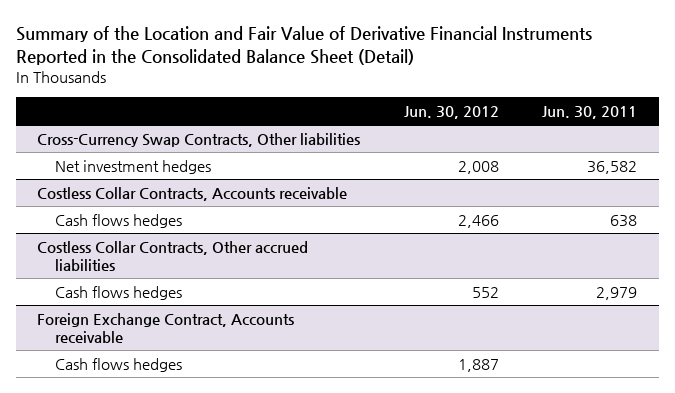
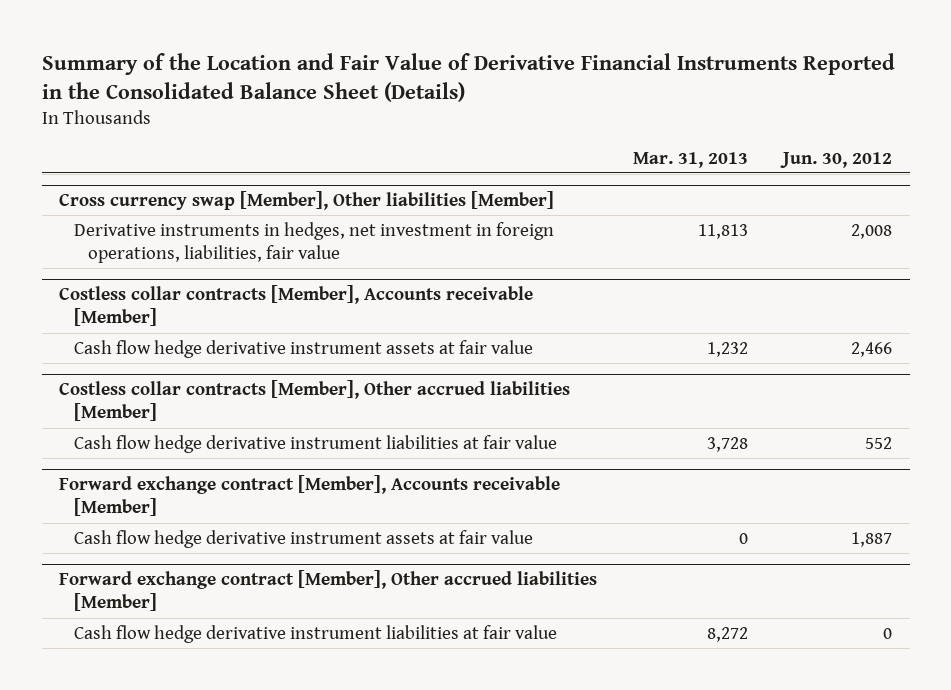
- Summary of the Location and Fair Value of Derivative Financial Instruments Reported in the Consolidated Balance Sheet (Detail)
+ Summary of the Location and Fair Value of Derivative Financial Instruments Reported in the Consolidated Balance Sheet (Details)
- | Jun. 30, 2012 | Jun. 30, 2011
+ | Mar. 31, 2013 | Jun. 30, 2012
- Cross-Currency Swap Contracts, Other liabilities
- Net investment hedges | 2,008 | 36,582
- Costless Collar Contracts, Accounts receivable
- Cash flows hedges | 2,466 | 638
- Costless Collar Contracts, Other accrued liabilities
- Cash flows hedges | 552 | 2,979
- Foreign Exchange Contract, Accounts receivable
- Cash flows hedges | 1,887 |
+ Cross currency swap [Member], Other liabilities [Member]
+ Derivative instruments in hedges, net investment in foreign operations, liabilities, fair value | 11,813 | 2,008
+ Costless collar contracts [Member], Accounts receivable [Member]
+ Cash flow hedge derivative instrument assets at fair value | 1,232 | 2,466
+ Costless collar contracts [Member], Other accrued liabilities [Member]
+ Cash flow hedge derivative instrument liabilities at fair value | 3,728 | 552
+ Forward exchange contract [Member], Accounts receivable [Member]
+ Cash flow hedge derivative instrument assets at fair value | 0 | 1,887
+ Forward exchange contract [Member], Other accrued liabilities [Member]
+ Cash flow hedge derivative instrument liabilities at fair value | 8,272 | 0

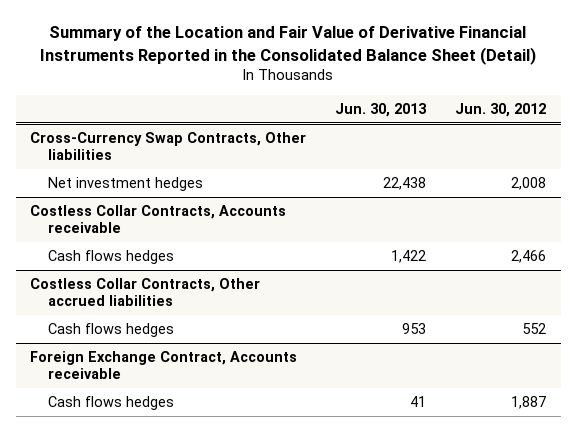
- Summary of the Location and Fair Value of Derivative Financial Instruments Reported in the Consolidated Balance Sheet (Details)
+ Summary of the Location and Fair Value of Derivative Financial Instruments Reported in the Consolidated Balance Sheet (Detail)
- | Mar. 31, 2013 | Jun. 30, 2012
+ | Jun. 30, 2013 | Jun. 30, 2012
- Cross currency swap [Member], Other liabilities [Member]
- Derivative instruments in hedges, net investment in foreign operations, liabilities, fair value | 11,813 | 2,008
- Costless collar contracts [Member], Accounts receivable [Member]
- Cash flow hedge derivative instrument assets at fair value | 1,232 | 2,466
- Costless collar contracts [Member], Other accrued liabilities [Member]
- Cash flow hedge derivative instrument liabilities at fair value | 3,728 | 552
- Forward exchange contract [Member], Accounts receivable [Member]
- Cash flow hedge derivative instrument assets at fair value | 0 | 1,887
- Forward exchange contract [Member], Other accrued liabilities [Member]
- Cash flow hedge derivative instrument liabilities at fair value | 8,272 | 0
+ Cross-Currency Swap Contracts, Other liabilities
+ Net investment hedges | 22,438 | 2,008
+ Costless Collar Contracts, Accounts receivable
+ Cash flows hedges | 1,422 | 2,466
+ Costless Collar Contracts, Other accrued liabilities
+ Cash flows hedges | 953 | 552
+ Foreign Exchange Contract, Accounts receivable
+ Cash flows hedges | 41 | 1,887

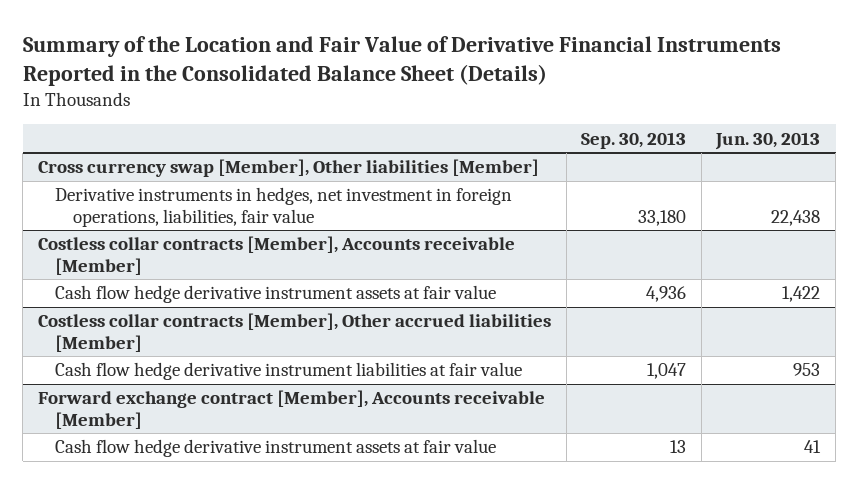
- Summary of the Location and Fair Value of Derivative Financial Instruments Reported in the Consolidated Balance Sheet (Detail)
+ Summary of the Location and Fair Value of Derivative Financial Instruments Reported in the Consolidated Balance Sheet (Details)
- | Jun. 30, 2013 | Jun. 30, 2012
+ | Sep. 30, 2013 | Jun. 30, 2013
- Cross-Currency Swap Contracts, Other liabilities
- Net investment hedges | 22,438 | 2,008
- Costless Collar Contracts, Accounts receivable
- Cash flows hedges | 1,422 | 2,466
- Costless Collar Contracts, Other accrued liabilities
- Cash flows hedges | 953 | 552
- Foreign Exchange Contract, Accounts receivable
- Cash flows hedges | 41 | 1,887
+ Cross currency swap [Member], Other liabilities [Member]
+ Derivative instruments in hedges, net investment in foreign operations, liabilities, fair value | 33,180 | 22,438
+ Costless collar contracts [Member], Accounts receivable [Member]
+ Cash flow hedge derivative instrument assets at fair value | 4,936 | 1,422
+ Costless collar contracts [Member], Other accrued liabilities [Member]
+ Cash flow hedge derivative instrument liabilities at fair value | 1,047 | 953
+ Forward exchange contract [Member], Accounts receivable [Member]
+ Cash flow hedge derivative instrument assets at fair value | 13 | 41

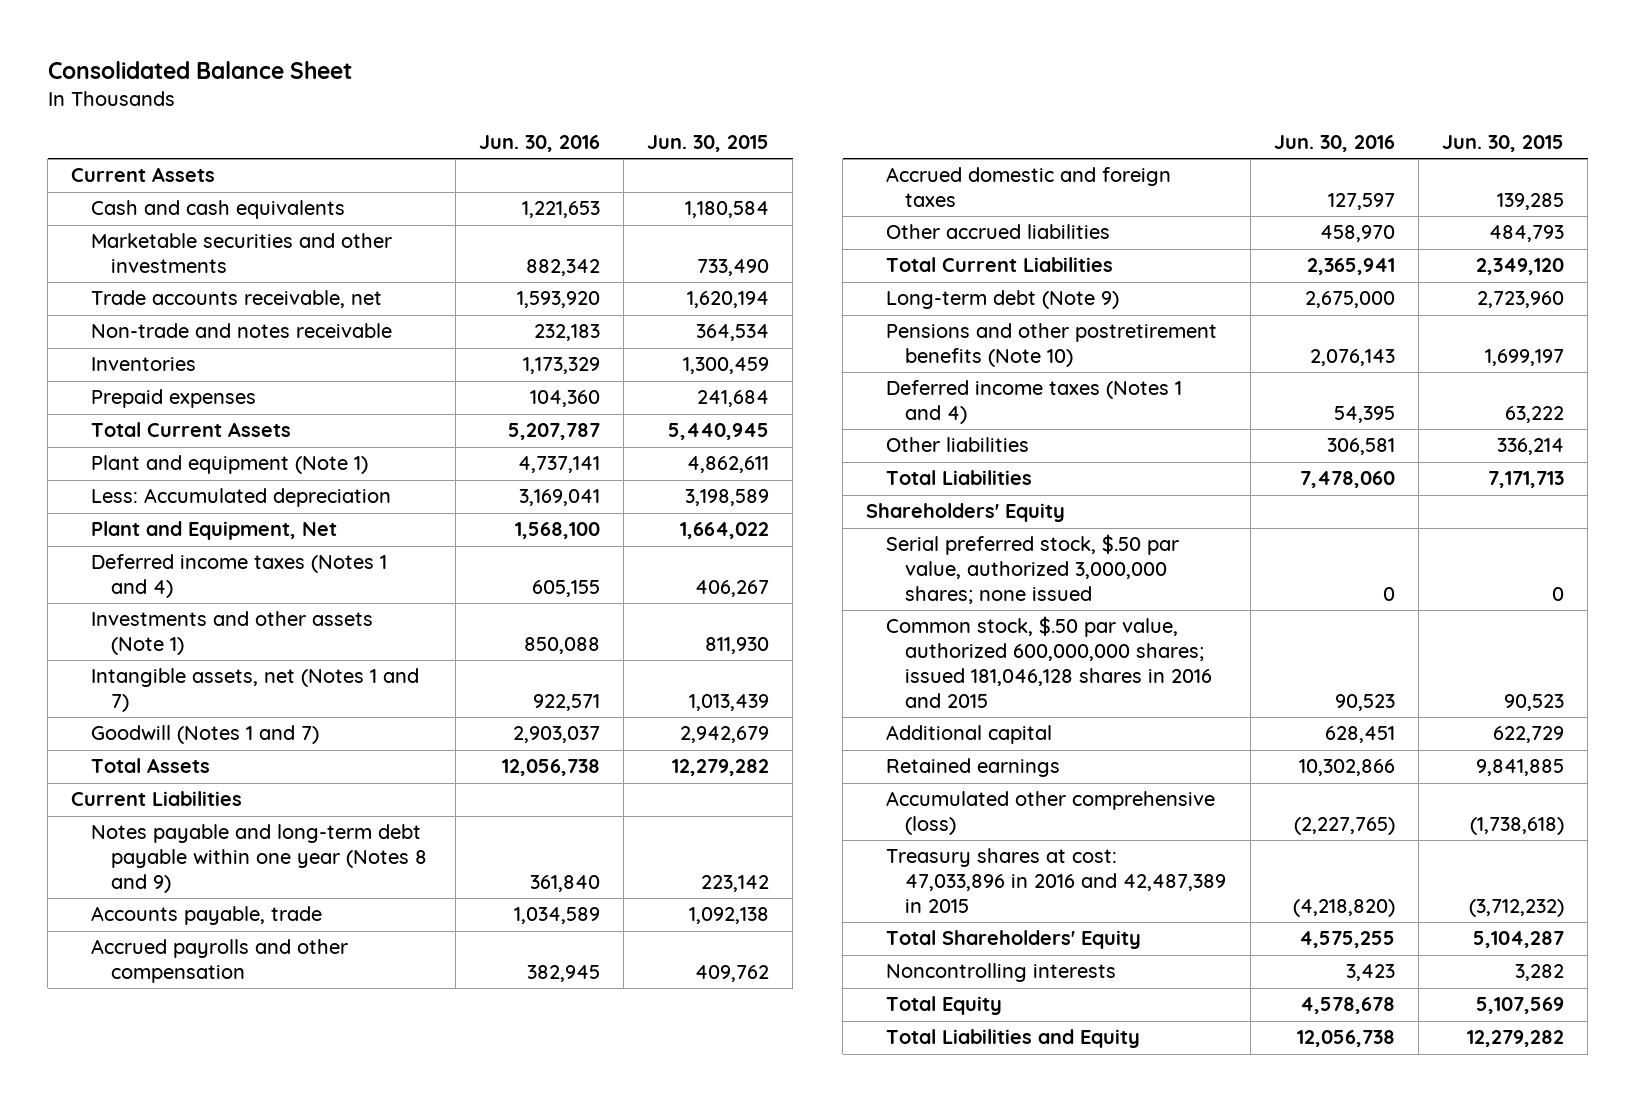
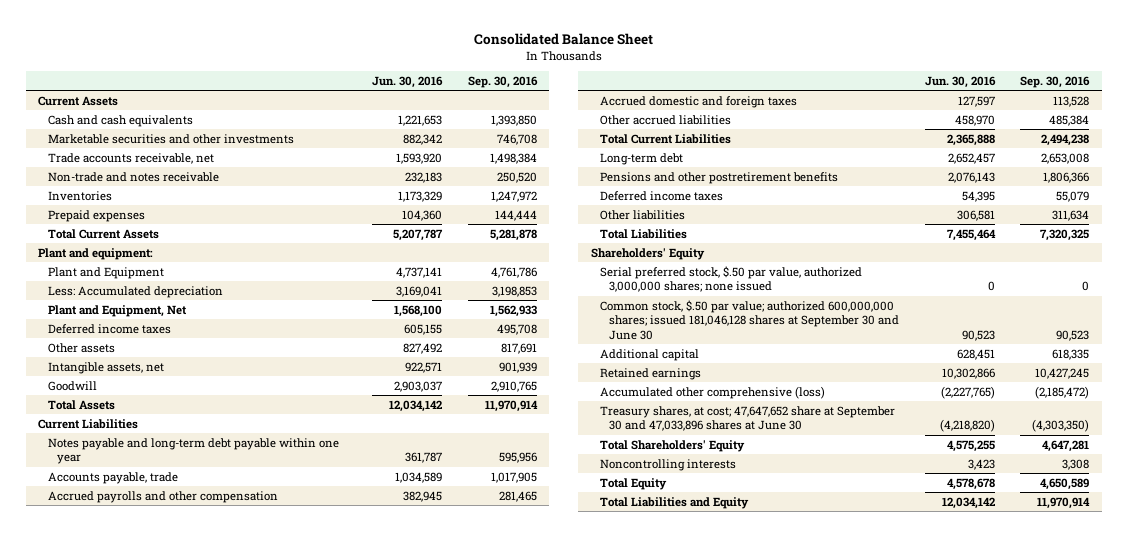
- | Jun. 30, 2016 | Jun. 30, 2015
+ | Jun. 30, 2016 | Sep. 30, 2016
- Plant and equipment (Note 1) | 4,737,141 | 4,862,611
+ Plant and equipment:
+ Plant and Equipment | 4,737,141 | 4,761,786
- Deferred income taxes (Notes 1 and 4) | 605,155 | 406,267
- Investments and other assets (Note 1) | 850,088 | 811,930
- Intangible assets, net (Notes 1 and 7) | 922,571 | 1,013,439
- Goodwill (Notes 1 and 7) | 2,903,037 | 2,942,679
- Total Assets | 12,056,738 | 12,279,282
+ Deferred income taxes | 605,155 | 495,708
+ Other assets | 827,492 | 817,691
+ Intangible assets, net | 922,571 | 901,939
+ Goodwill | 2,903,037 | 2,910,765
+ Total Assets | 12,034,142 | 11,970,914
- Notes payable and long-term debt payable within one year (Notes 8 and 9) | 361,840 | 223,142
+ Notes payable and long-term debt payable within one year | 361,787 | 595,956
- Total Current Liabilities | 2,365,941 | 2,349,120
- Long-term debt (Note 9) | 2,675,000 | 2,723,960
- Pensions and other postretirement benefits (Note 10) | 2,076,143 | 1,699,197
- Deferred income taxes (Notes 1 and 4) | 54,395 | 63,222
+ Total Current Liabilities | 2,365,888 | 2,494,238
+ Long-term debt | 2,652,457 | 2,653,008
+ Pensions and other postretirement benefits | 2,076,143 | 1,806,366
+ Deferred income taxes | 54,395 | 55,079
- Total Liabilities | 7,478,060 | 7,171,713
+ Total Liabilities | 7,455,464 | 7,320,325
- Common stock, $.50 par value, authorized 600,000,000 shares; issued 181,046,128 shares in 2016 and 2015 | 90,523 | 90,523
+ Common stock, $.50 par value; authorized 600,000,000 shares; issued 181,046,128 shares at September 30 and June 30 | 90,523 | 90,523
- Treasury shares at cost: 47,033,896 in 2016 and 42,487,389 in 2015 | (4,218,820) | (3,712,232)
+ Treasury shares, at cost; 47,647,652 share at September 30 and 47,033,896 shares at June 30 | (4,218,820) | (4,303,350)
- Total Liabilities and Equity | 12,056,738 | 12,279,282
+ Total Liabilities and Equity | 12,034,142 | 11,970,914

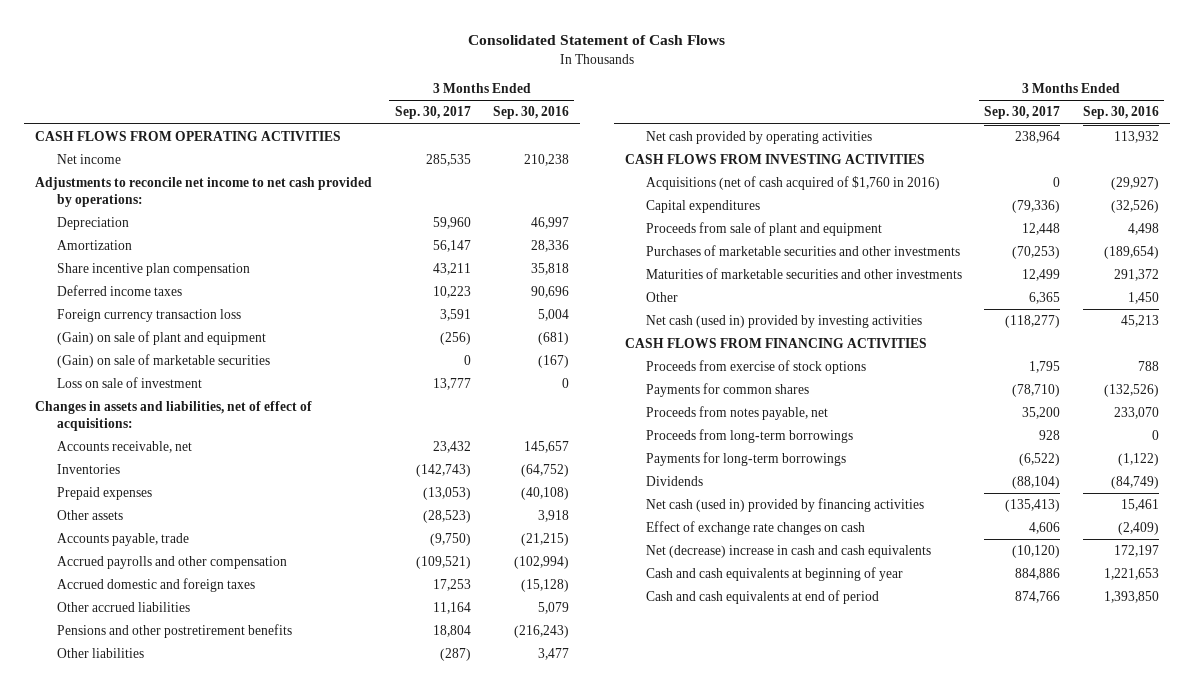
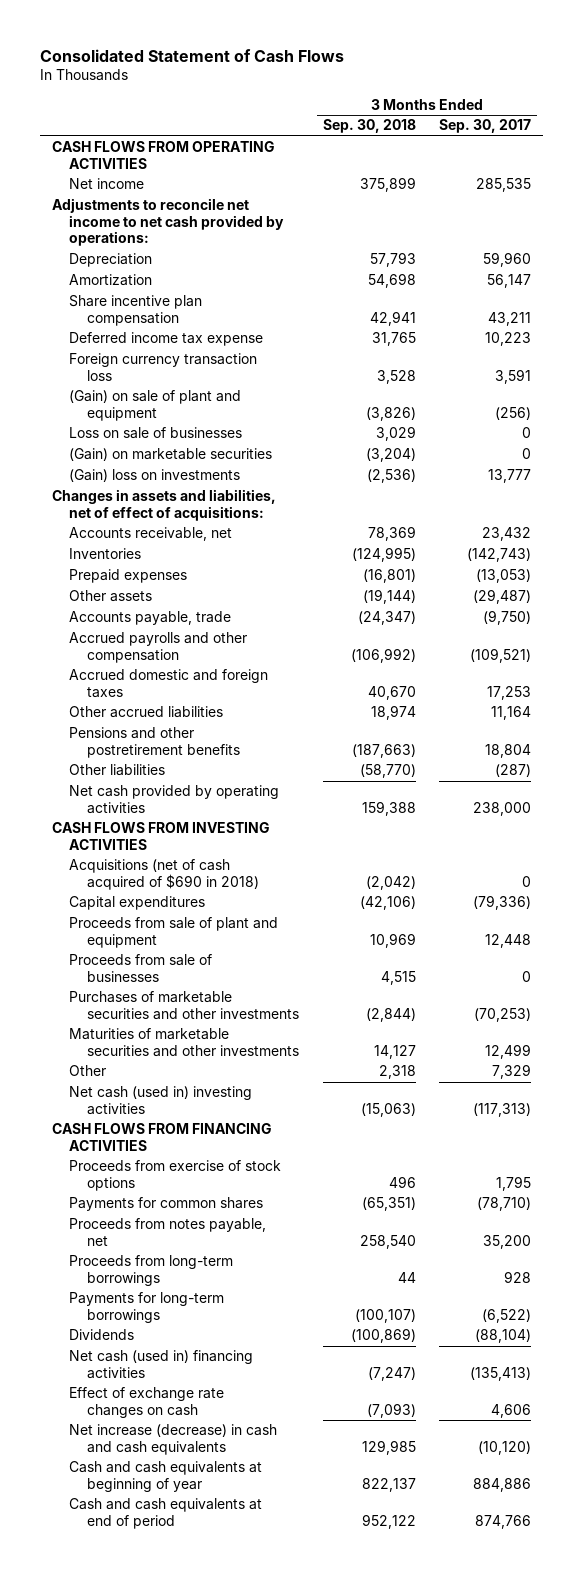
- | 3 Months Ended Sep. 30, 2017 | 3 Months Ended Sep. 30, 2016
+ | 3 Months Ended Sep. 30, 2018 | 3 Months Ended Sep. 30, 2017
- Deferred income taxes | 10,223 | 90,696
+ Deferred income tax expense | 31,765 | 10,223
- (Gain) on sale of marketable securities | 0 | (167)
- Loss on sale of investment | 13,777 | 0
+ Loss on sale of businesses | 3,029 | 0
+ (Gain) on marketable securities | (3,204) | 0
+ (Gain) loss on investments | (2,536) | 13,777
- Other assets | (28,523) | 3,918
+ Other assets | (19,144) | (29,487)
- Net cash provided by operating activities | 238,964 | 113,932
+ Net cash provided by operating activities | 159,388 | 238,000
- Acquisitions (net of cash acquired of $1,760 in 2016) | 0 | (29,927)
+ Acquisitions (net of cash acquired of $690 in 2018) | (2,042) | 0
+ Proceeds from sale of businesses | 4,515 | 0
- Other | 6,365 | 1,450
- Net cash (used in) provided by investing activities | (118,277) | 45,213
+ Other | 2,318 | 7,329
+ Net cash (used in) investing activities | (15,063) | (117,313)
- Net cash (used in) provided by financing activities | (135,413) | 15,461
+ Net cash (used in) financing activities | (7,247) | (135,413)
- Net (decrease) increase in cash and cash equivalents | (10,120) | 172,197
+ Net increase (decrease) in cash and cash equivalents | 129,985 | (10,120)

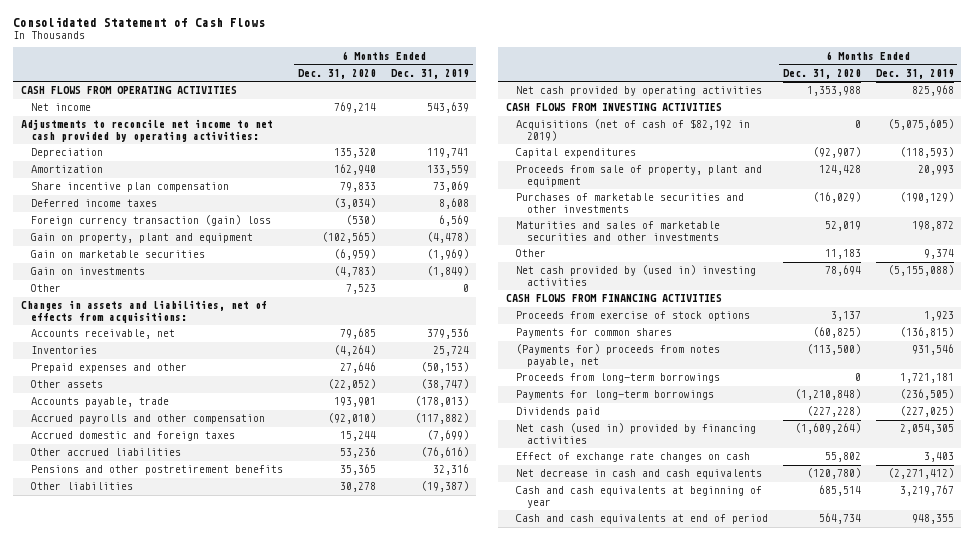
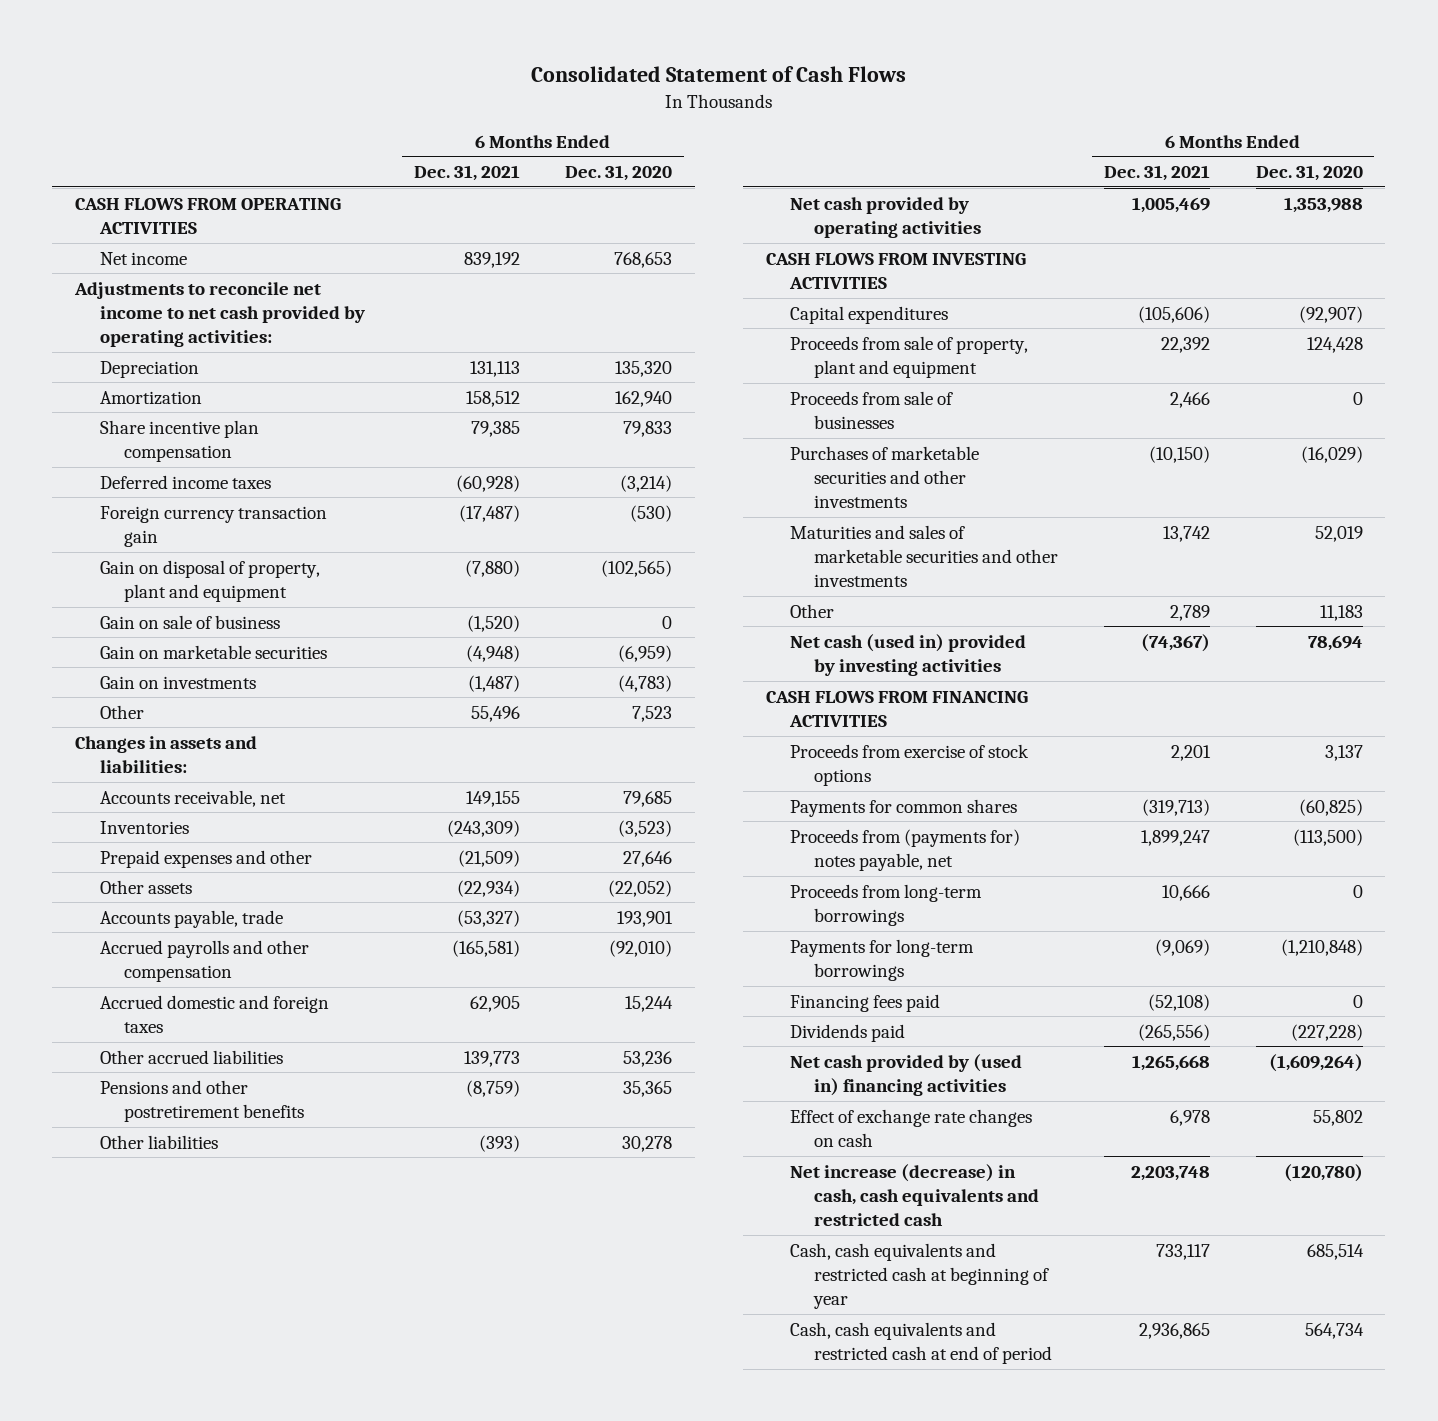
- | 6 Months Ended Dec. 31, 2020 | 6 Months Ended Dec. 31, 2019
+ | 6 Months Ended Dec. 31, 2021 | 6 Months Ended Dec. 31, 2020
- Net income | 769,214 | 543,639
+ Net income | 839,192 | 768,653
- Deferred income taxes | (3,034) | 8,608
- Foreign currency transaction (gain) loss | (530) | 6,569
- Gain on property, plant and equipment | (102,565) | (4,478)
+ Deferred income taxes | (60,928) | (3,214)
+ Foreign currency transaction gain | (17,487) | (530)
+ Gain on disposal of property, plant and equipment | (7,880) | (102,565)
+ Gain on sale of business | (1,520) | 0
- Changes in assets and liabilities, net of effects from acquisitions:
+ Changes in assets and liabilities:
- Inventories | (4,264) | 25,724
+ Inventories | (243,309) | (3,523)
- Acquisitions (net of cash of $82,192 in 2019) | 0 | (5,075,605)
+ Proceeds from sale of businesses | 2,466 | 0
- Net cash provided by (used in) investing activities | 78,694 | (5,155,088)
+ Net cash (used in) provided by investing activities | (74,367) | 78,694
- (Payments for) proceeds from notes payable, net | (113,500) | 931,546
+ Proceeds from (payments for) notes payable, net | 1,899,247 | (113,500)
+ Financing fees paid | (52,108) | 0
- Net cash (used in) provided by financing activities | (1,609,264) | 2,054,305
+ Net cash provided by (used in) financing activities | 1,265,668 | (1,609,264)
- Net decrease in cash and cash equivalents | (120,780) | (2,271,412)
- Cash and cash equivalents at beginning of year | 685,514 | 3,219,767
- Cash and cash equivalents at end of period | 564,734 | 948,355
+ Net increase (decrease) in cash, cash equivalents and restricted cash | 2,203,748 | (120,780)
+ Cash, cash equivalents and restricted cash at beginning of year | 733,117 | 685,514
+ Cash, cash equivalents and restricted cash at end of period | 2,936,865 | 564,734

